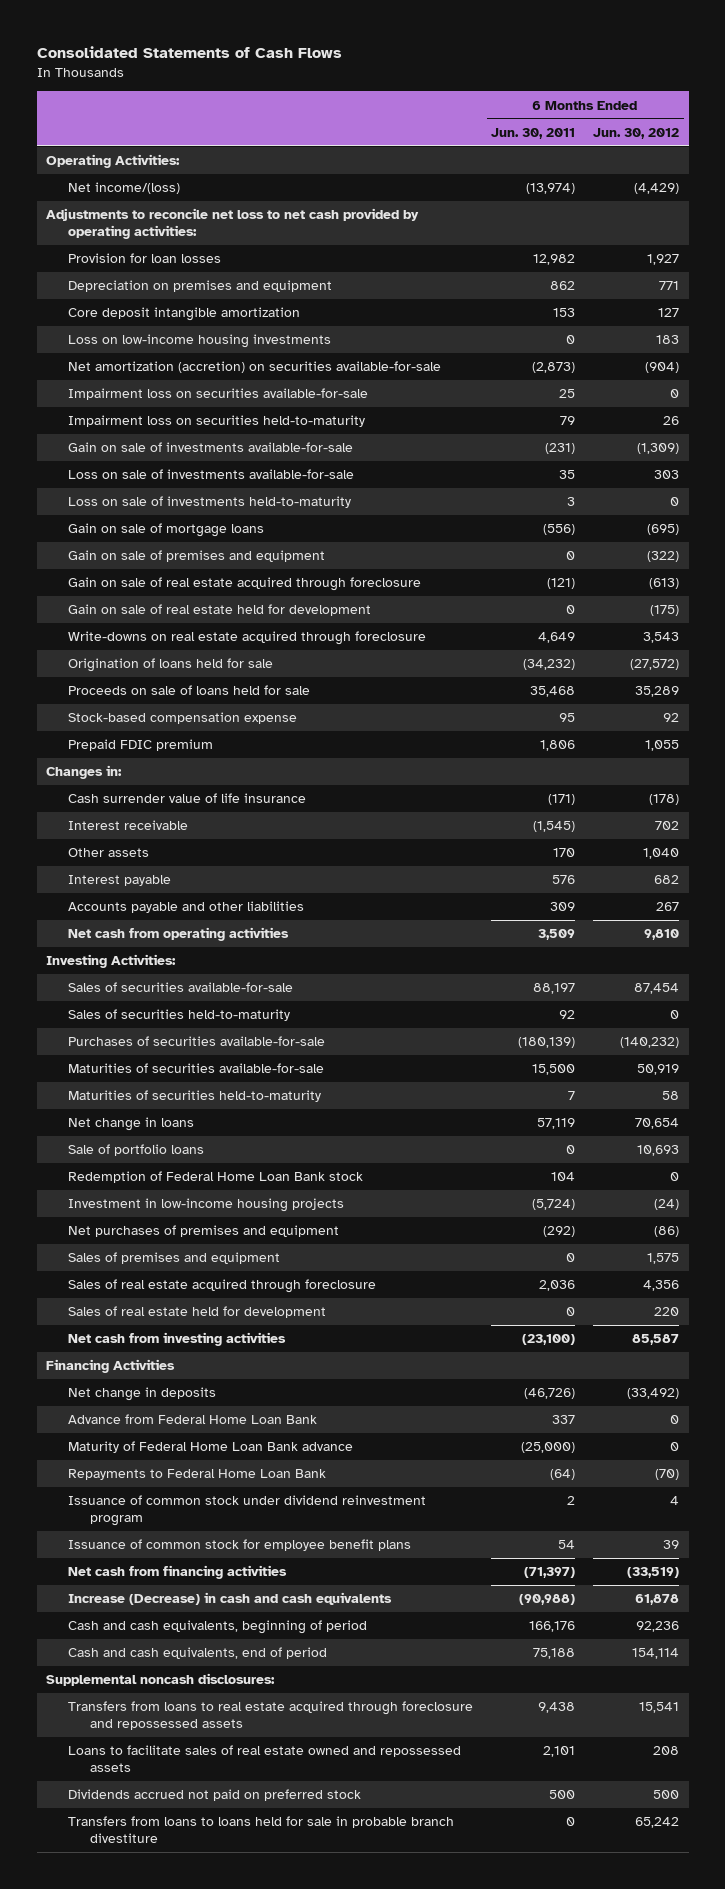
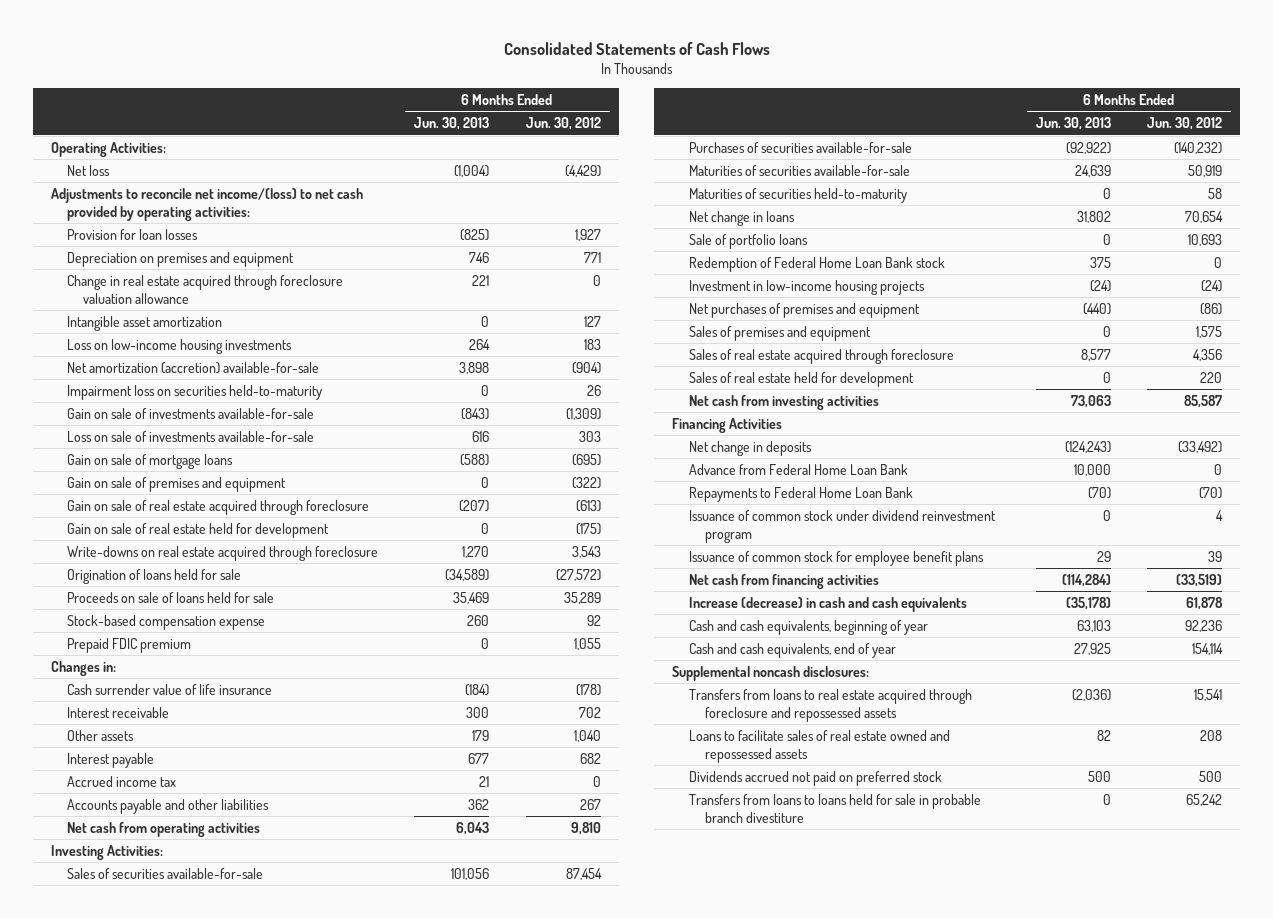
- | 6 Months Ended Jun. 30, 2011 | 6 Months Ended Jun. 30, 2012
+ | 6 Months Ended Jun. 30, 2013 | 6 Months Ended Jun. 30, 2012
- Net income/(loss) | (13,974) | (4,429)
- Adjustments to reconcile net loss to net cash provided by operating activities:
+ Net loss | (1,004) | (4,429)
+ Adjustments to reconcile net income/(loss) to net cash provided by operating activities:
- Core deposit intangible amortization | 153 | 127
+ Change in real estate acquired through foreclosure valuation allowance | 221 | 0
+ Intangible asset amortization | 0 | 127
- Net amortization (accretion) on securities available-for-sale | (2,873) | (904)
- Impairment loss on securities available-for-sale | 25 | 0
+ Net amortization (accretion) available-for-sale | 3,898 | (904)
- Loss on sale of investments held-to-maturity | 3 | 0
+ Accrued income tax | 21 | 0
- Sales of securities held-to-maturity | 92 | 0
- Maturity of Federal Home Loan Bank advance | (25,000) | 0
- Increase (Decrease) in cash and cash equivalents | (90,988) | 61,878
- Cash and cash equivalents, beginning of period | 166,176 | 92,236
- Cash and cash equivalents, end of period | 75,188 | 154,114
+ Increase (decrease) in cash and cash equivalents | (35,178) | 61,878
+ Cash and cash equivalents, beginning of year | 63,103 | 92,236
+ Cash and cash equivalents, end of year | 27,925 | 154,114

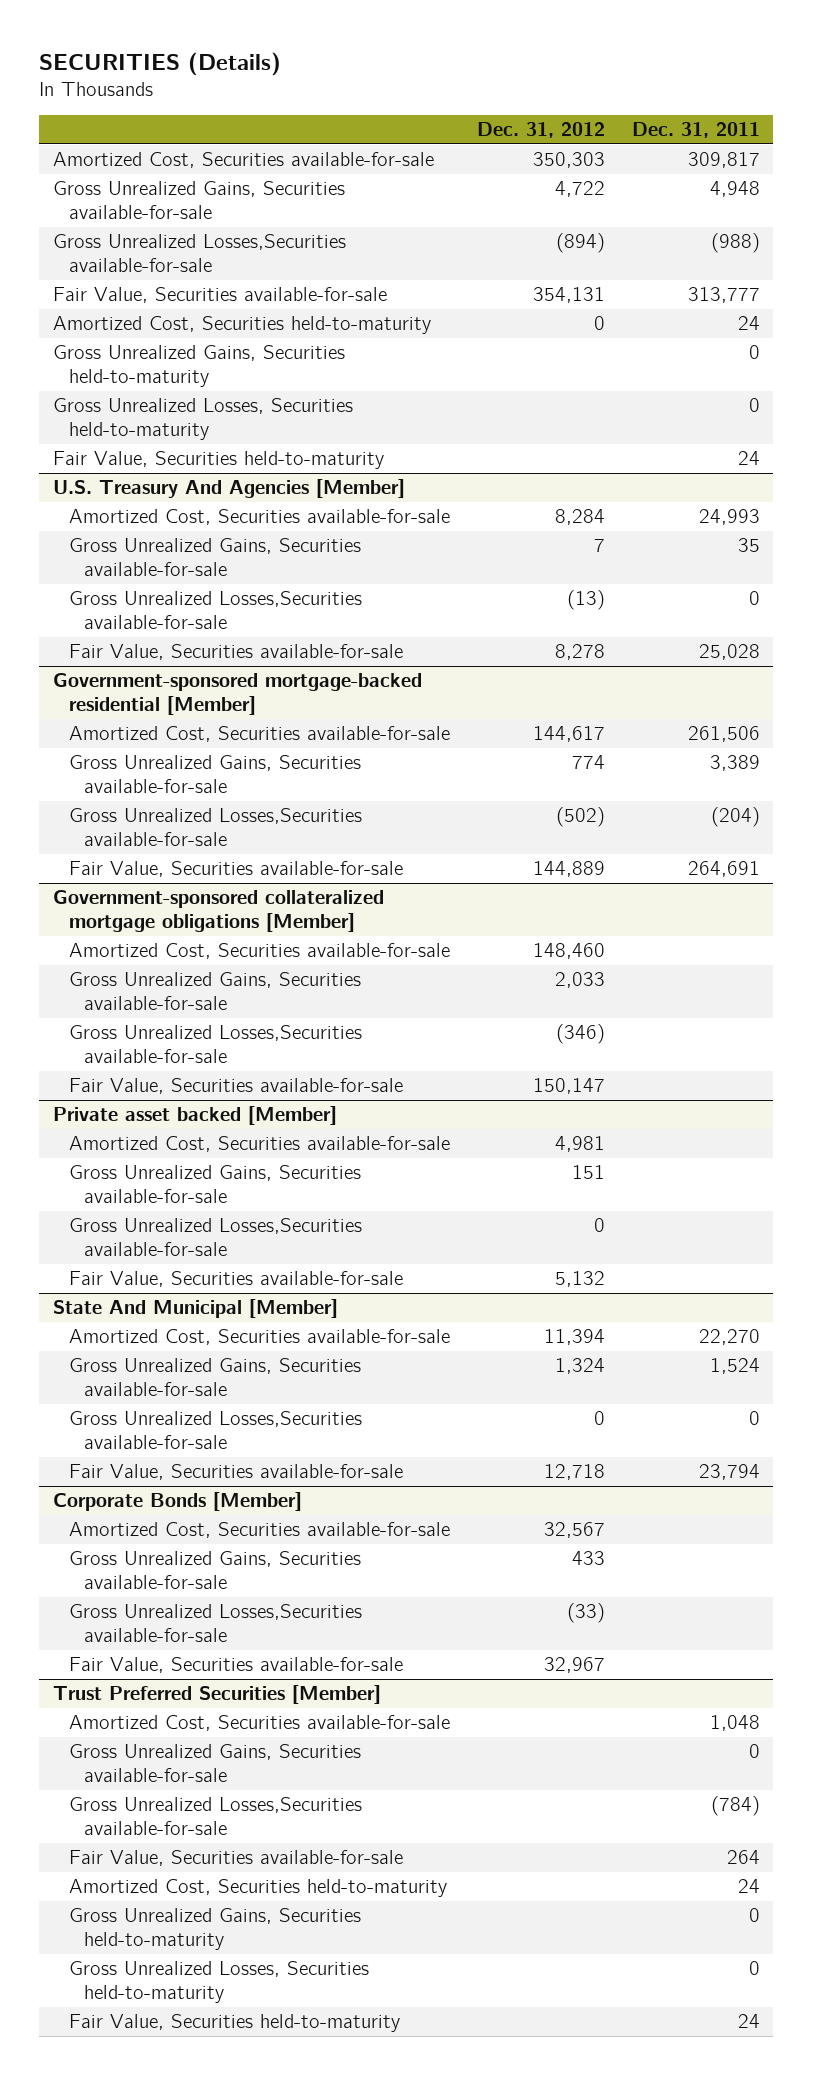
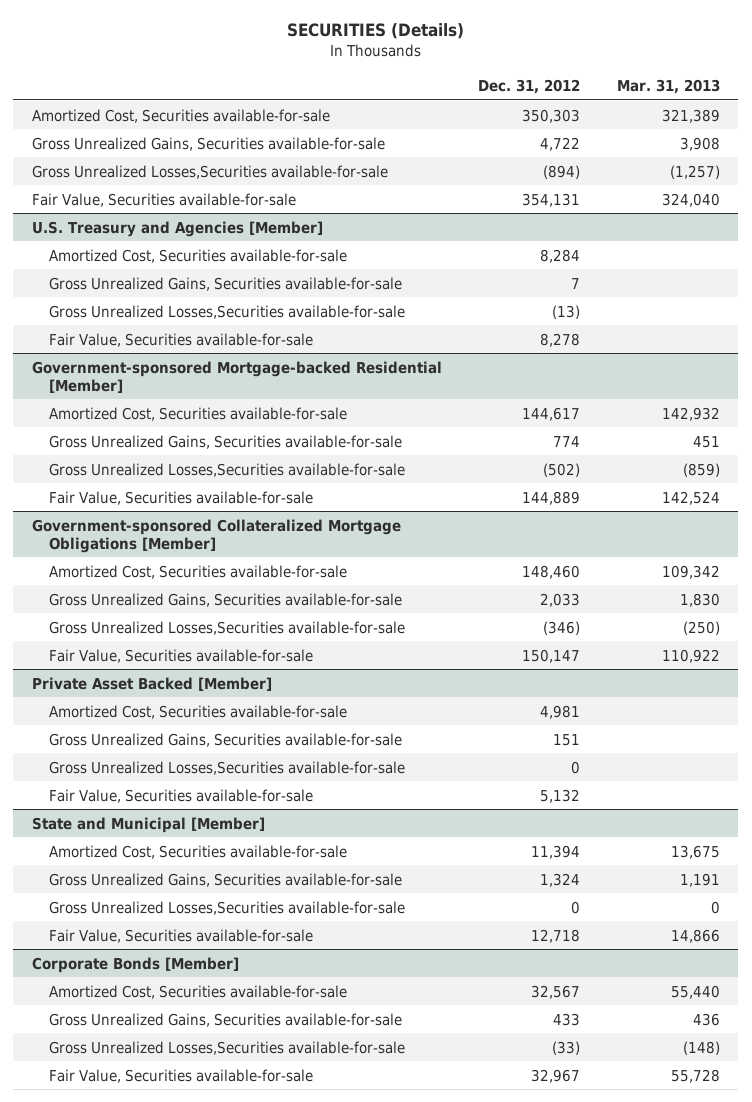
- | Dec. 31, 2012 | Dec. 31, 2011
+ | Dec. 31, 2012 | Mar. 31, 2013
- Amortized Cost, Securities held-to-maturity | 0 | 24
- Gross Unrealized Gains, Securities held-to-maturity | | 0
- Gross Unrealized Losses, Securities held-to-maturity | | 0
- Fair Value, Securities held-to-maturity | | 24
- U.S. Treasury And Agencies [Member]
+ U.S. Treasury and Agencies [Member]
- Government-sponsored mortgage-backed residential [Member]
+ Government-sponsored Mortgage-backed Residential [Member]
- Government-sponsored collateralized mortgage obligations [Member]
+ Government-sponsored Collateralized Mortgage Obligations [Member]
- Private asset backed [Member]
+ Private Asset Backed [Member]
- State And Municipal [Member]
+ State and Municipal [Member]
- Trust Preferred Securities [Member]
- Amortized Cost, Securities available-for-sale | | 1,048
- Gross Unrealized Gains, Securities available-for-sale | | 0
- Gross Unrealized Losses,Securities available-for-sale | | (784)
- Fair Value, Securities available-for-sale | | 264
- Amortized Cost, Securities held-to-maturity | | 24
- Gross Unrealized Gains, Securities held-to-maturity | | 0
- Gross Unrealized Losses, Securities held-to-maturity | | 0
- Fair Value, Securities held-to-maturity | | 24

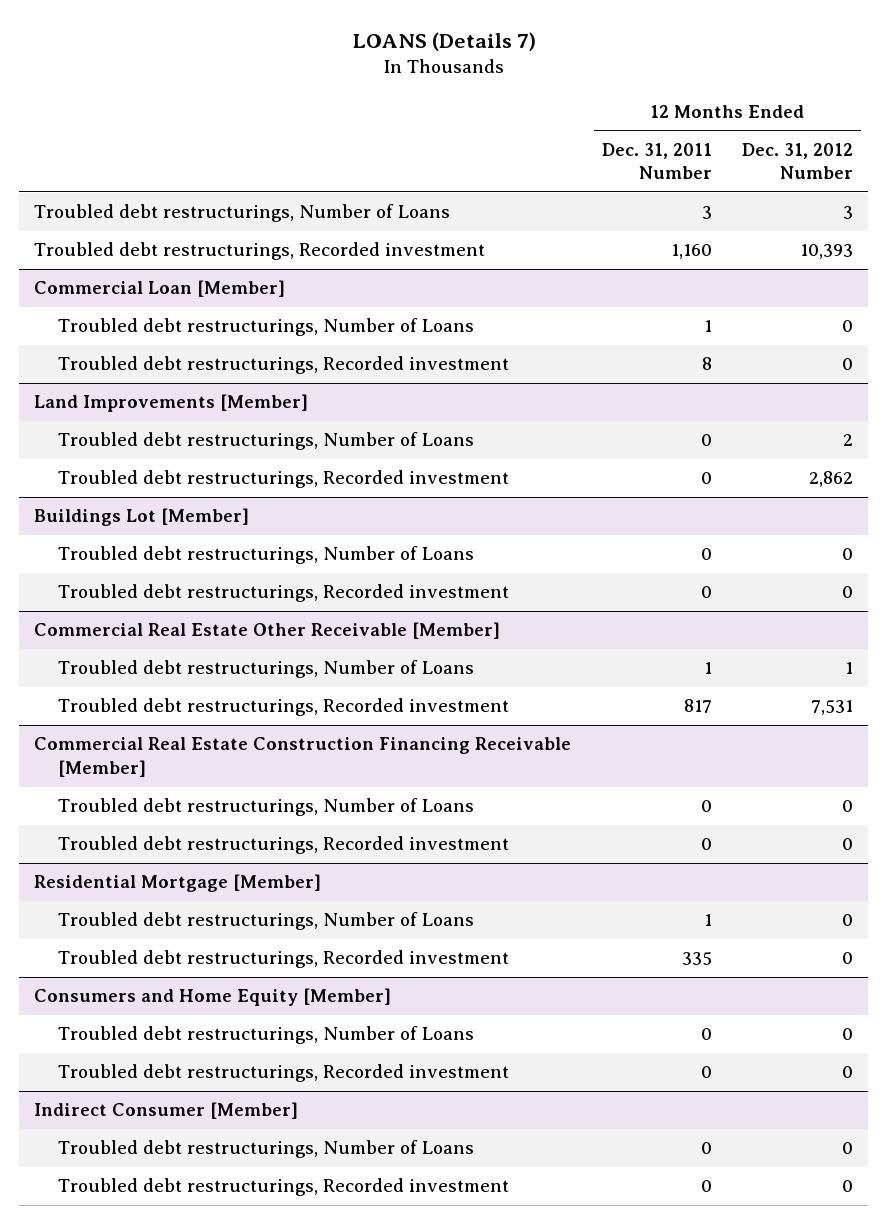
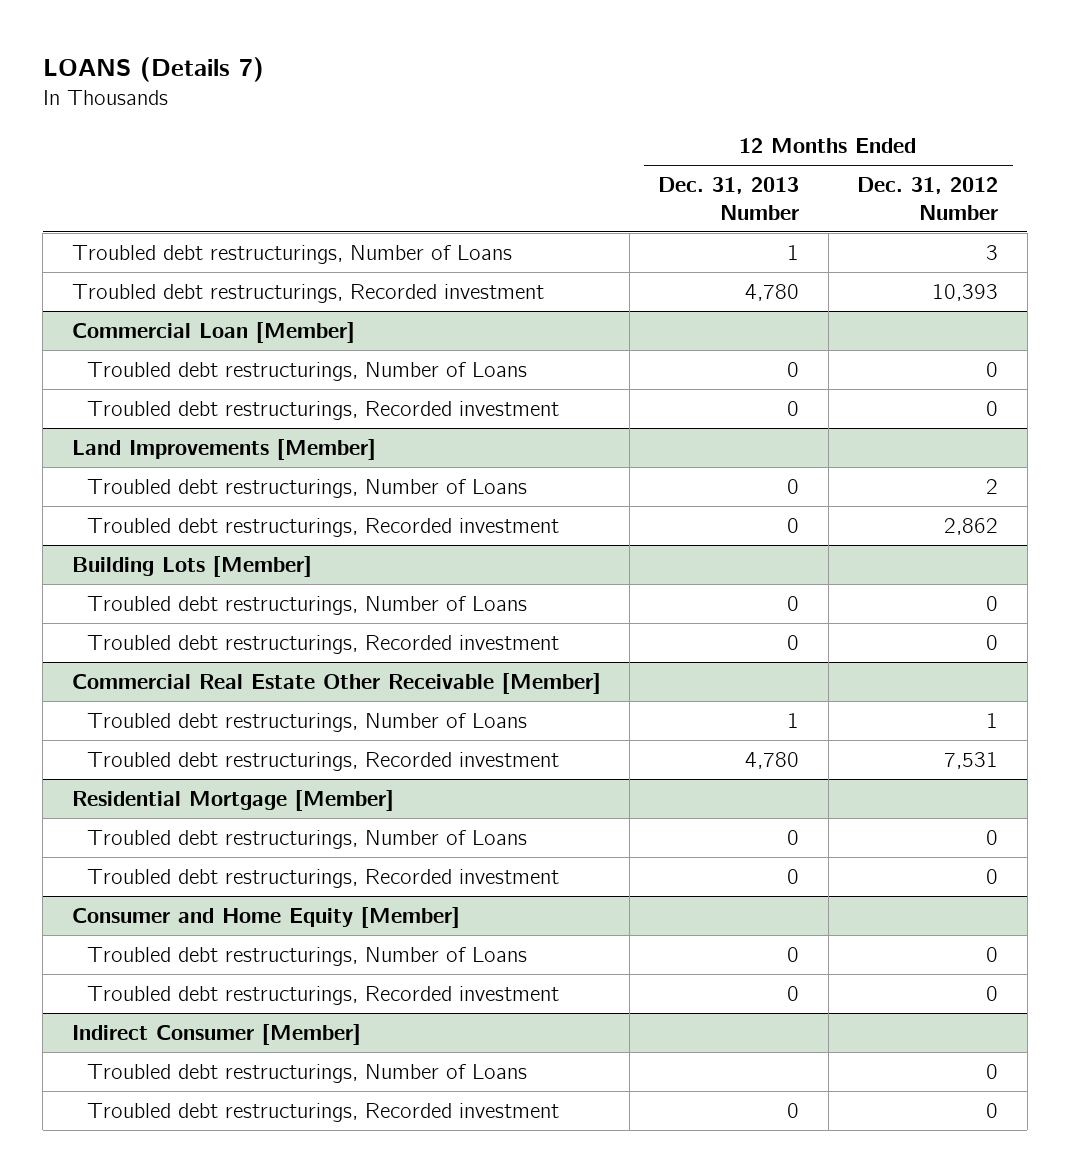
- | 12 Months Ended Dec. 31, 2011 Number | 12 Months Ended Dec. 31, 2012 Number
+ | 12 Months Ended Dec. 31, 2013 Number | 12 Months Ended Dec. 31, 2012 Number
- Buildings Lot [Member]
+ Building Lots [Member]
- Commercial Real Estate Construction Financing Receivable [Member]
- Troubled debt restructurings, Number of Loans | 0 | 0
- Troubled debt restructurings, Recorded investment | 0 | 0
- Consumers and Home Equity [Member]
+ Consumer and Home Equity [Member]

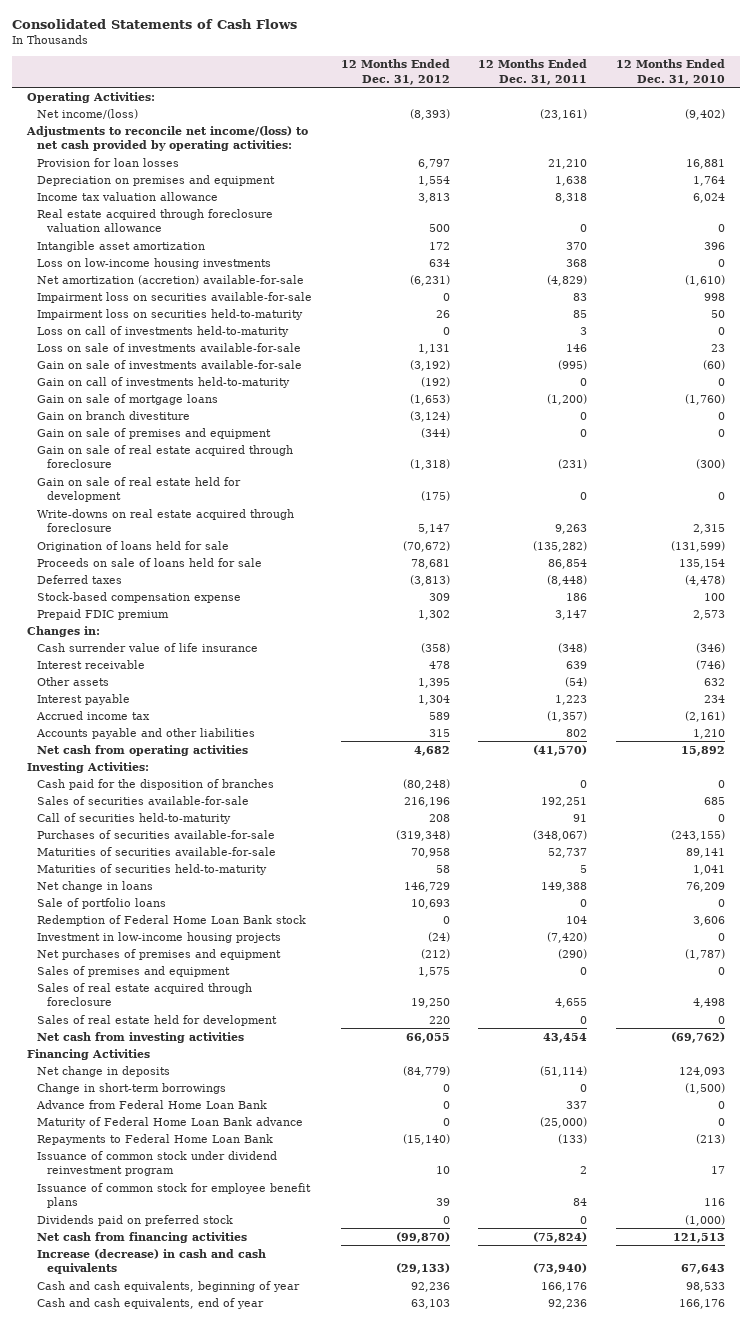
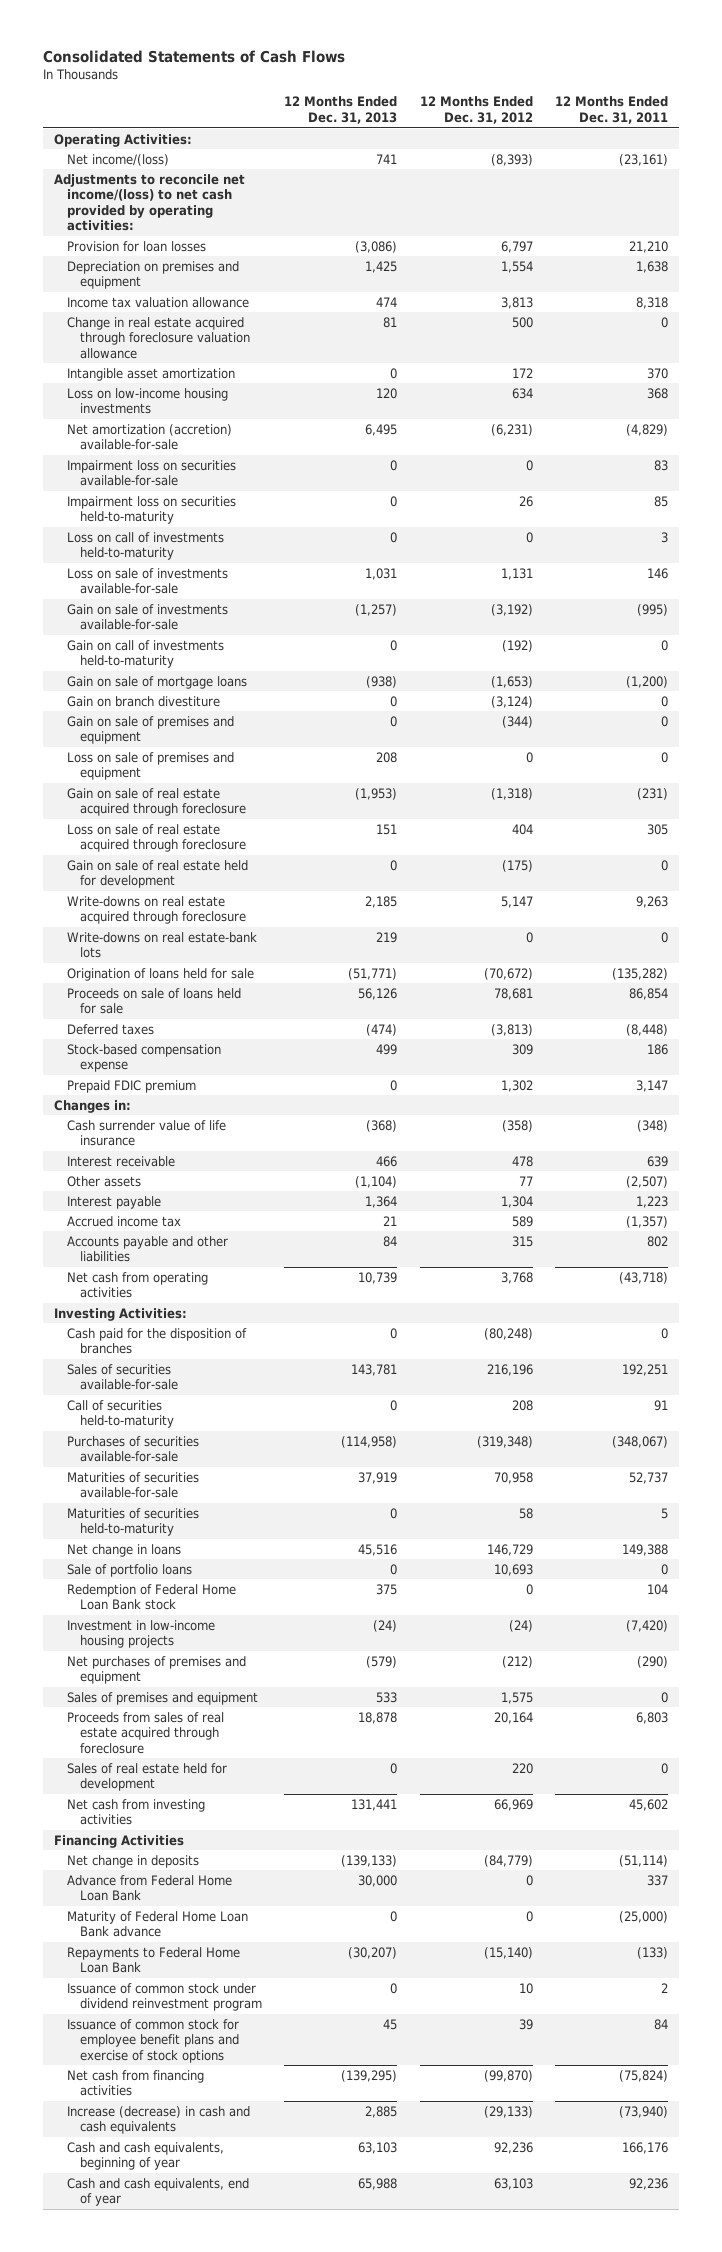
- | 12 Months Ended Dec. 31, 2012 | 12 Months Ended Dec. 31, 2011 | 12 Months Ended Dec. 31, 2010
+ | 12 Months Ended Dec. 31, 2013 | 12 Months Ended Dec. 31, 2012 | 12 Months Ended Dec. 31, 2011
- Real estate acquired through foreclosure valuation allowance | 500 | 0 | 0
+ Change in real estate acquired through foreclosure valuation allowance | 81 | 500 | 0
+ Loss on sale of premises and equipment | 208 | 0 | 0
+ Loss on sale of real estate acquired through foreclosure | 151 | 404 | 305
+ Write-downs on real estate-bank lots | 219 | 0 | 0
- Other assets | 1,395 | (54) | 632
+ Other assets | (1,104) | 77 | (2,507)
- Net cash from operating activities | 4,682 | (41,570) | 15,892
+ Net cash from operating activities | 10,739 | 3,768 | (43,718)
- Sales of real estate acquired through foreclosure | 19,250 | 4,655 | 4,498
+ Proceeds from sales of real estate acquired through foreclosure | 18,878 | 20,164 | 6,803
- Net cash from investing activities | 66,055 | 43,454 | (69,762)
+ Net cash from investing activities | 131,441 | 66,969 | 45,602
- Change in short-term borrowings | 0 | 0 | (1,500)
- Issuance of common stock for employee benefit plans | 39 | 84 | 116
- Dividends paid on preferred stock | 0 | 0 | (1,000)
+ Issuance of common stock for employee benefit plans and exercise of stock options | 45 | 39 | 84

